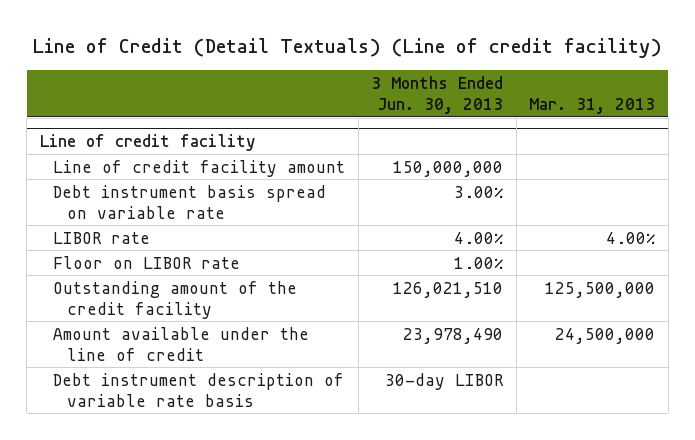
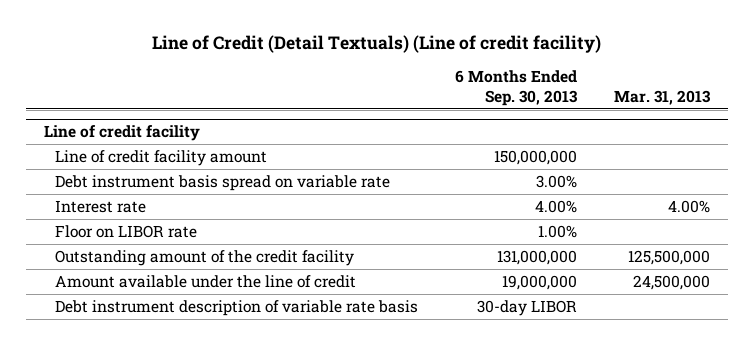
- | 3 Months Ended Jun. 30, 2013 | Mar. 31, 2013
+ | 6 Months Ended Sep. 30, 2013 | Mar. 31, 2013
@ Line of credit facility
- LIBOR rate | 4.00% | 4.00%
+ Interest rate | 4.00% | 4.00%

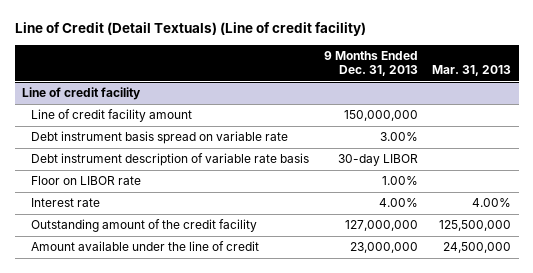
- | 6 Months Ended Sep. 30, 2013 | Mar. 31, 2013
+ | 9 Months Ended Dec. 31, 2013 | Mar. 31, 2013
@ Line of credit facility
moved up: Debt instrument description of variable rate basis | 30-day LIBOR |
moved down: Interest rate | 4.00% | 4.00%

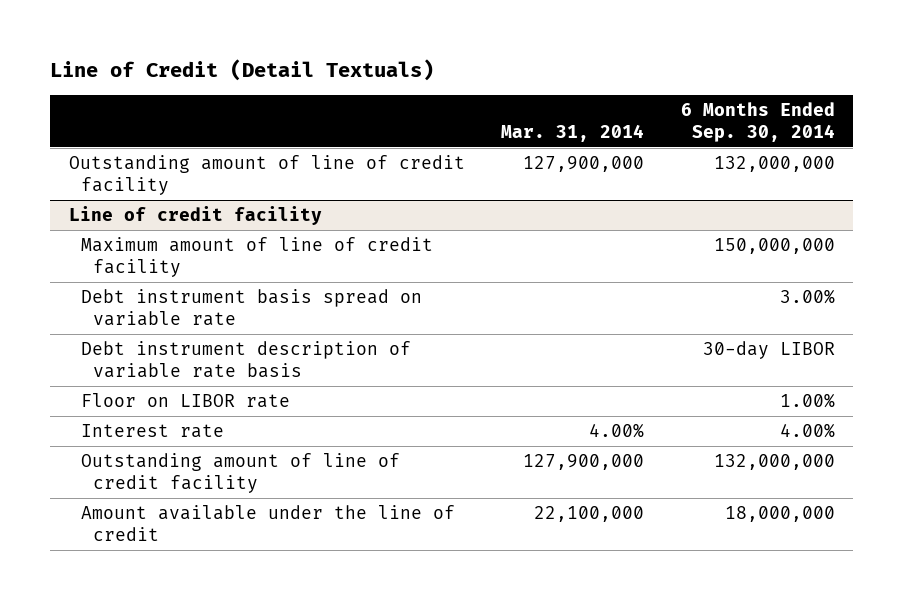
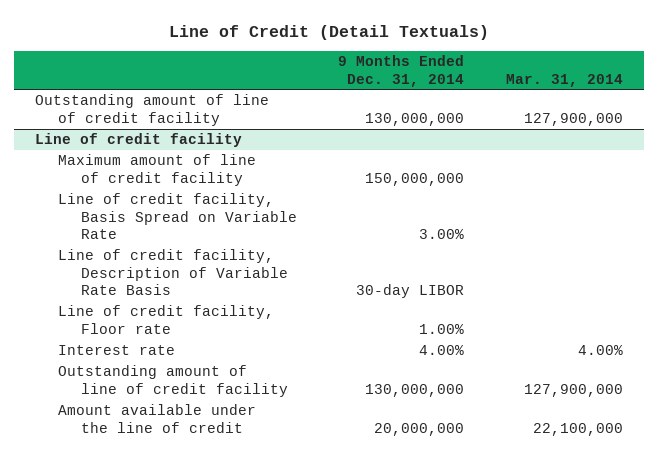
- | Mar. 31, 2014 | 6 Months Ended Sep. 30, 2014
+ | 9 Months Ended Dec. 31, 2014 | Mar. 31, 2014
@ Line of credit facility
- Debt instrument basis spread on variable rate | | 3.00%
- Debt instrument description of variable rate basis | | 30-day LIBOR
- Floor on LIBOR rate | | 1.00%
+ Line of credit facility, Basis Spread on Variable Rate | 3.00% |
+ Line of credit facility, Description of Variable Rate Basis | 30-day LIBOR |
+ Line of credit facility, Floor rate | 1.00% |

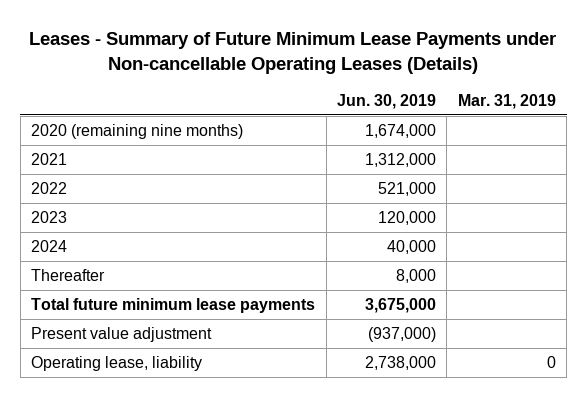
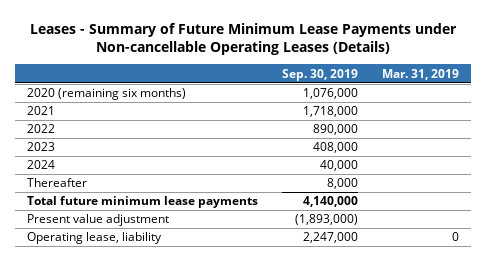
- | Jun. 30, 2019 | Mar. 31, 2019
+ | Sep. 30, 2019 | Mar. 31, 2019
- 2020 (remaining nine months) | 1,674,000 |
+ 2020 (remaining six months) | 1,076,000 |

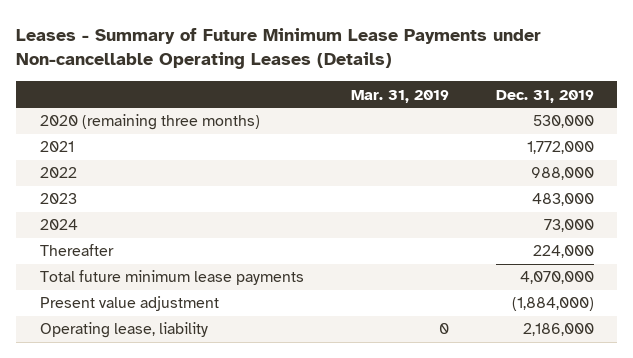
- | Sep. 30, 2019 | Mar. 31, 2019
+ | Mar. 31, 2019 | Dec. 31, 2019
- 2020 (remaining six months) | 1,076,000 |
+ 2020 (remaining three months) | | 530,000

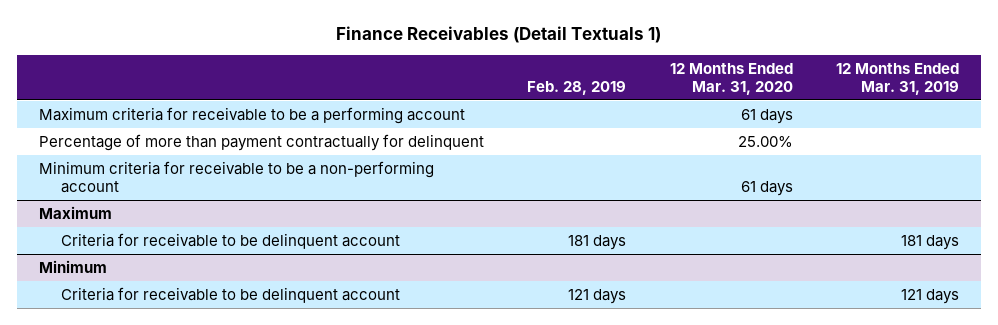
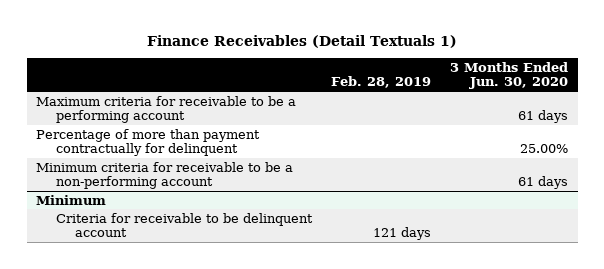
- | Feb. 28, 2019 | 12 Months Ended Mar. 31, 2020 | 12 Months Ended Mar. 31, 2019
+ | Feb. 28, 2019 | 3 Months Ended Jun. 30, 2020
- Maximum
- Criteria for receivable to be delinquent account | 181 days | | 181 days

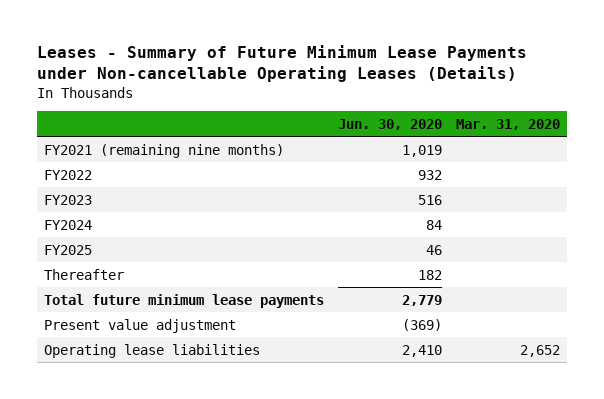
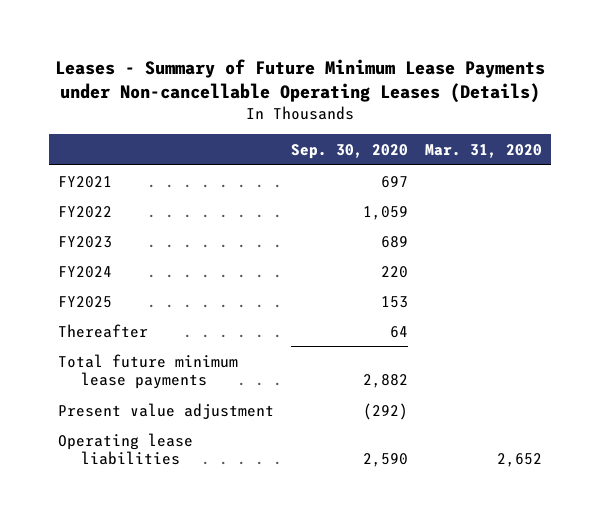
- | Jun. 30, 2020 | Mar. 31, 2020
+ | Sep. 30, 2020 | Mar. 31, 2020
- FY2021 (remaining nine months) | 1,019 |
+ FY2021 | 697 |

